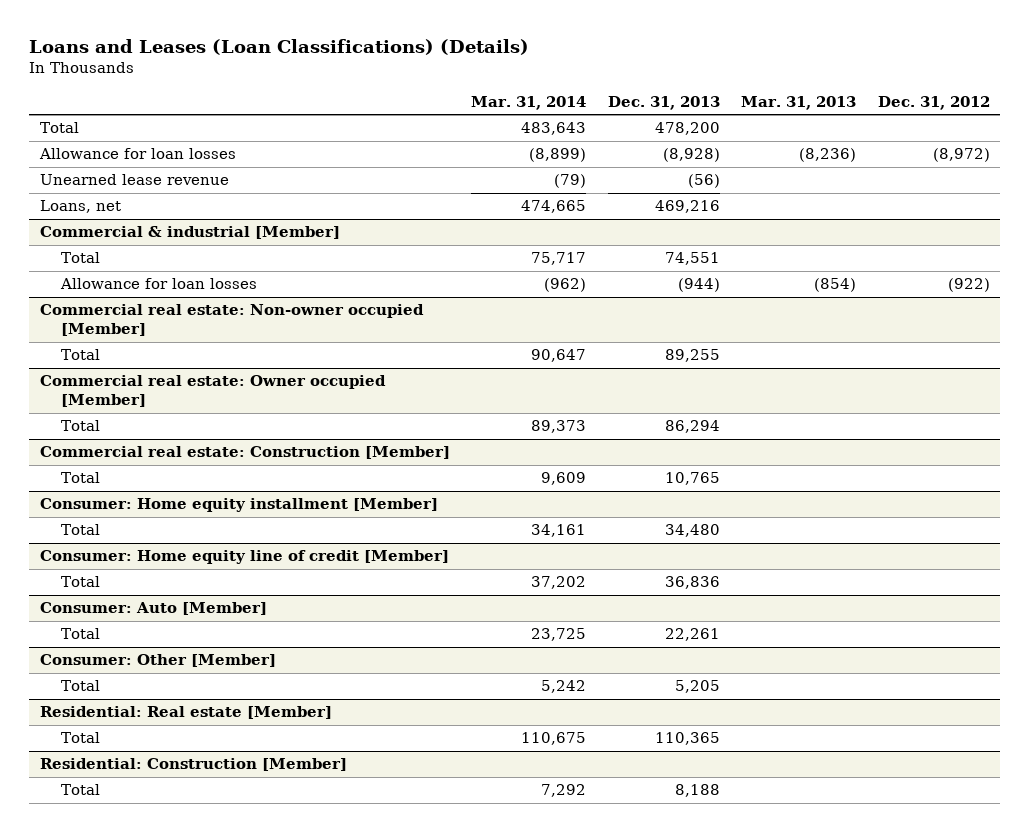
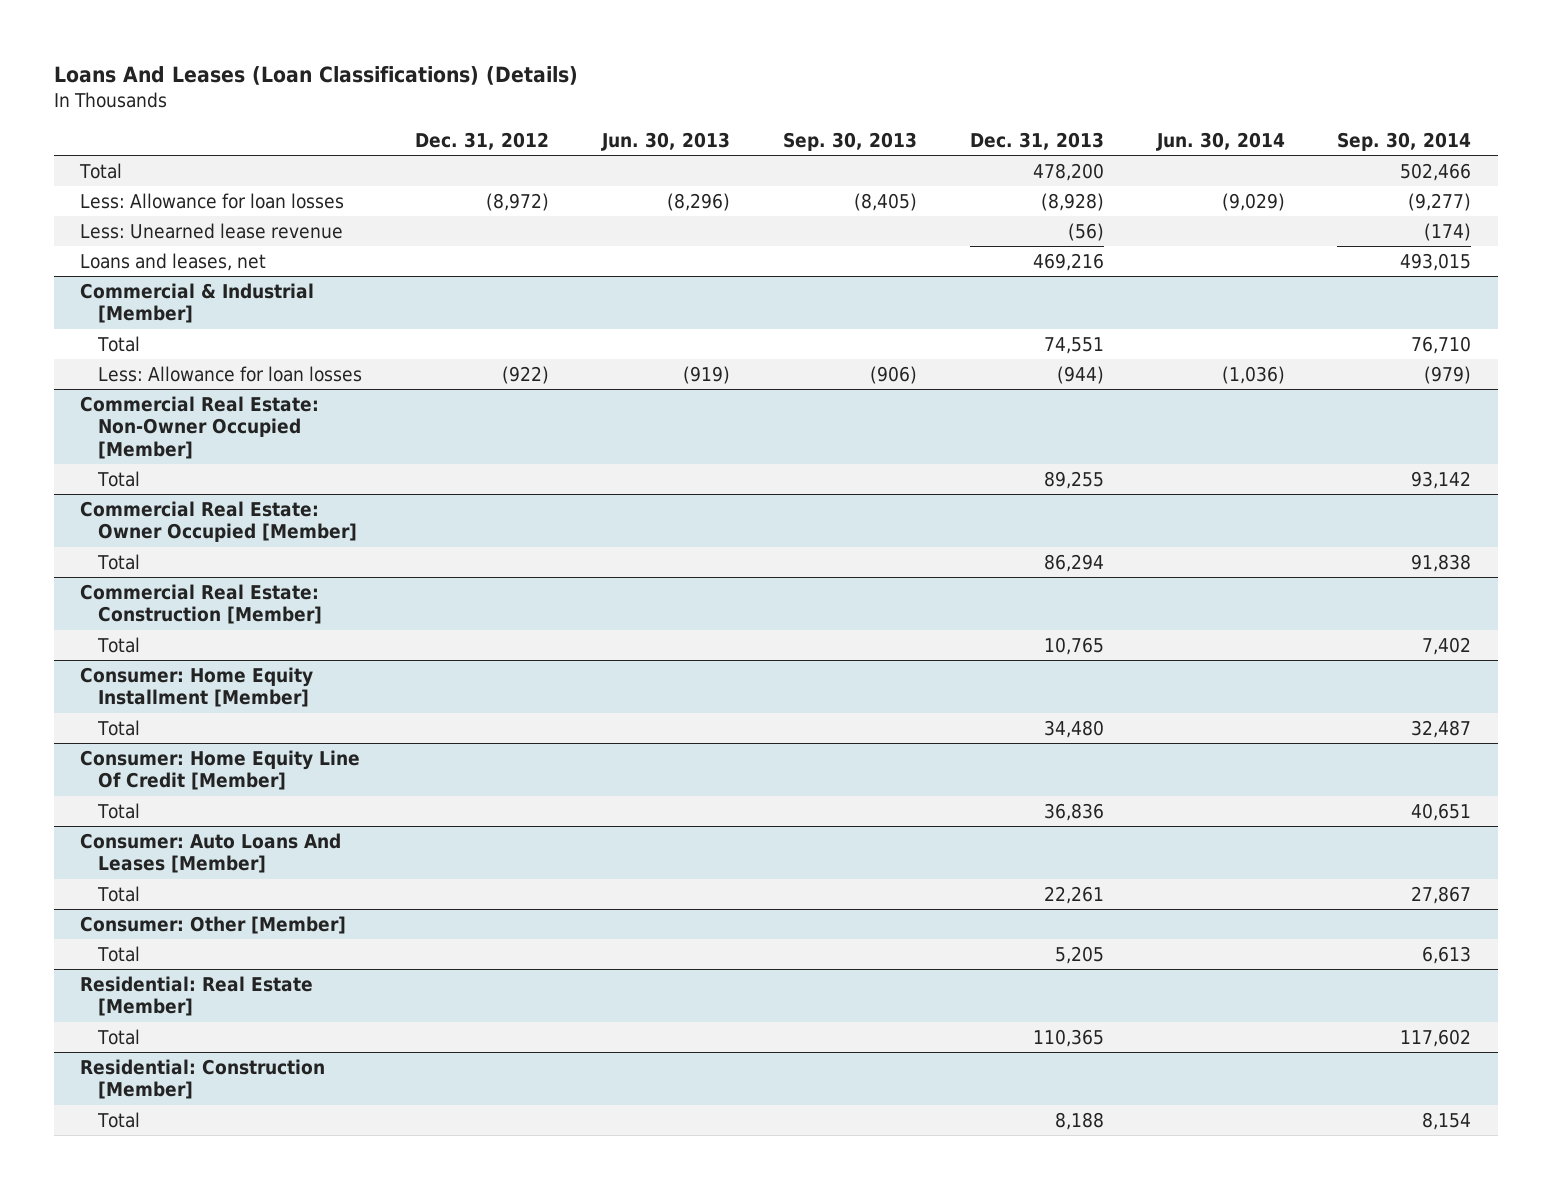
- Loans and Leases (Loan Classifications) (Details)
+ Loans And Leases (Loan Classifications) (Details)
- | Mar. 31, 2014 | Dec. 31, 2013 | Mar. 31, 2013 | Dec. 31, 2012
+ | Dec. 31, 2012 | Jun. 30, 2013 | Sep. 30, 2013 | Dec. 31, 2013 | Jun. 30, 2014 | Sep. 30, 2014
- Allowance for loan losses | (8,899) | (8,928) | (8,236) | (8,972)
- Unearned lease revenue | (79) | (56) | |
- Loans, net | 474,665 | 469,216 | |
- Commercial & industrial [Member]
+ Less: Allowance for loan losses | (8,972) | (8,296) | (8,405) | (8,928) | (9,029) | (9,277)
+ Less: Unearned lease revenue | | | | (56) | | (174)
+ Loans and leases, net | | | | 469,216 | | 493,015
+ Commercial & Industrial [Member]
- Allowance for loan losses | (962) | (944) | (854) | (922)
- Commercial real estate: Non-owner occupied [Member]
+ Less: Allowance for loan losses | (922) | (919) | (906) | (944) | (1,036) | (979)
+ Commercial Real Estate: Non-Owner Occupied [Member]
- Commercial real estate: Owner occupied [Member]
+ Commercial Real Estate: Owner Occupied [Member]
- Commercial real estate: Construction [Member]
+ Commercial Real Estate: Construction [Member]
- Consumer: Home equity installment [Member]
+ Consumer: Home Equity Installment [Member]
- Consumer: Home equity line of credit [Member]
+ Consumer: Home Equity Line Of Credit [Member]
- Consumer: Auto [Member]
+ Consumer: Auto Loans And Leases [Member]
- Residential: Real estate [Member]
+ Residential: Real Estate [Member]

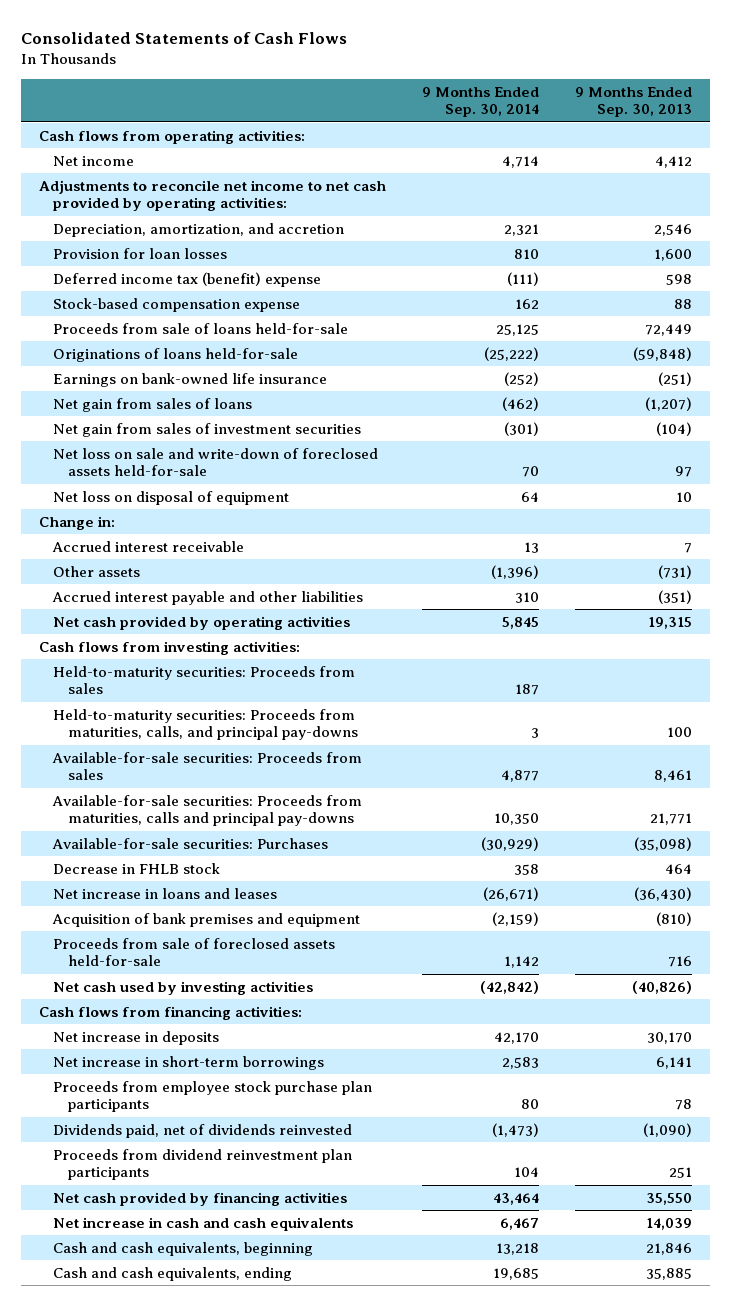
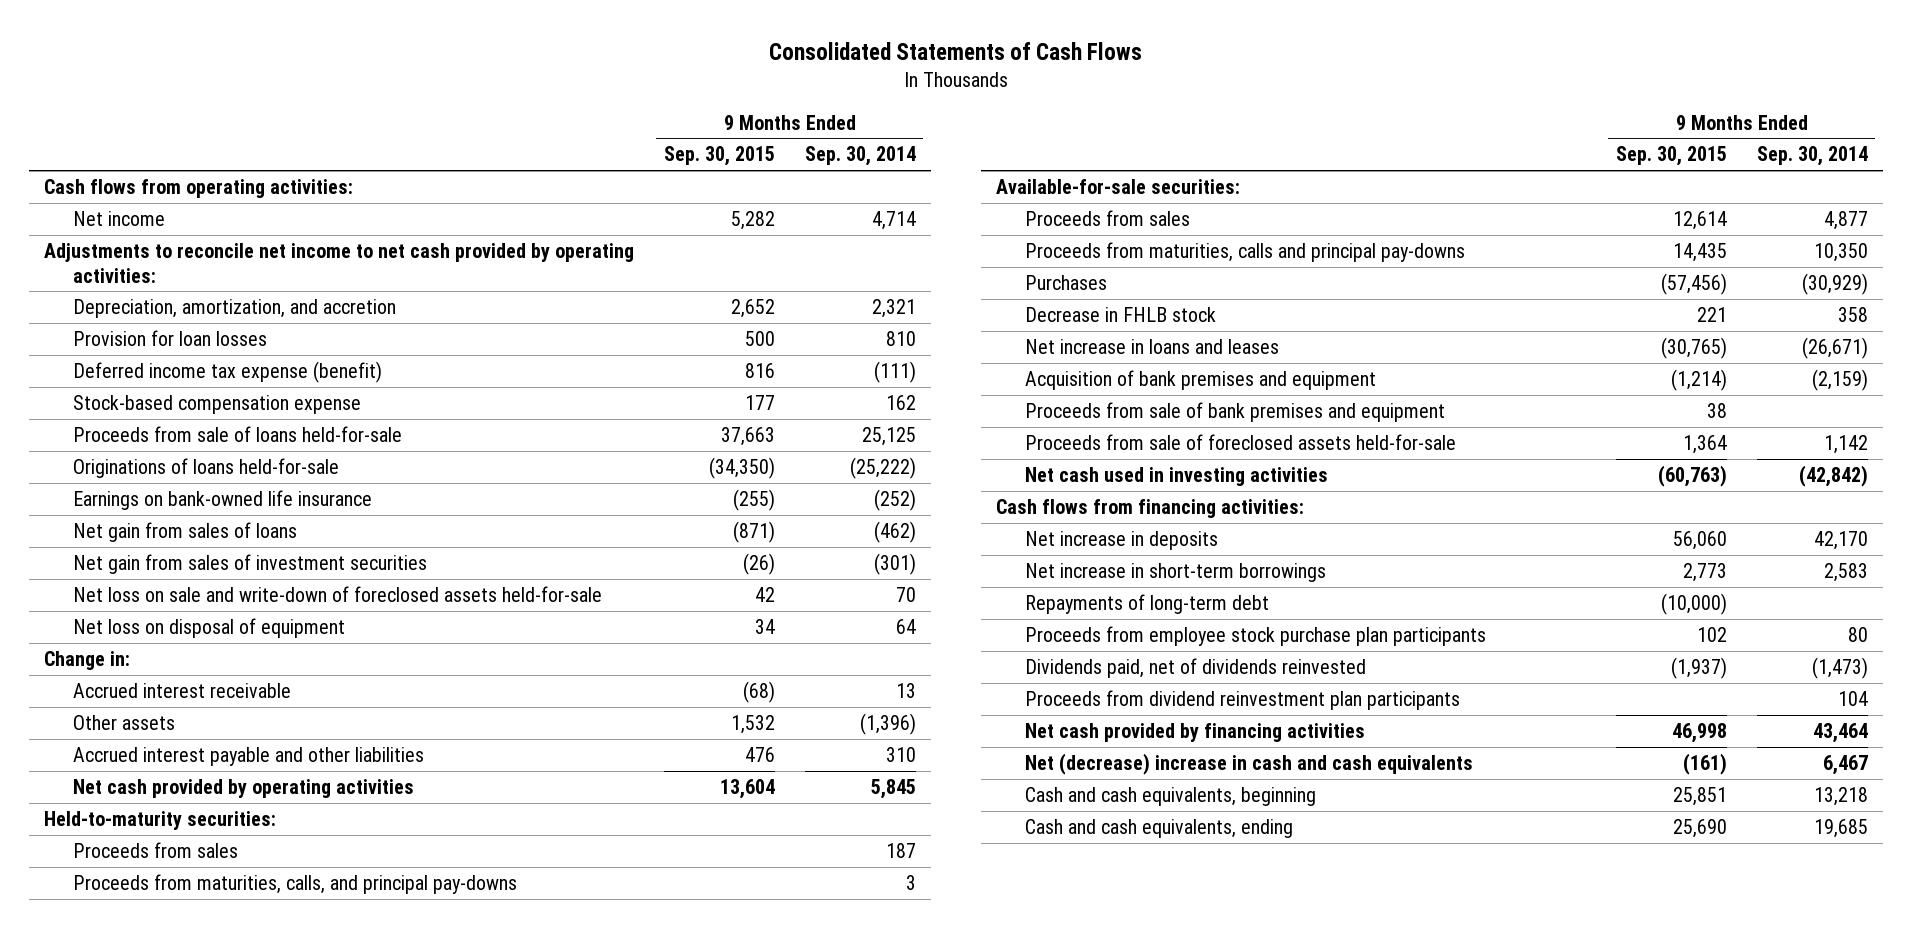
- | 9 Months Ended Sep. 30, 2014 | 9 Months Ended Sep. 30, 2013
+ | 9 Months Ended Sep. 30, 2015 | 9 Months Ended Sep. 30, 2014
- Deferred income tax (benefit) expense | (111) | 598
+ Deferred income tax expense (benefit) | 816 | (111)
- Cash flows from investing activities:
- Held-to-maturity securities: Proceeds from sales | 187 |
- Held-to-maturity securities: Proceeds from maturities, calls, and principal pay-downs | 3 | 100
- Available-for-sale securities: Proceeds from sales | 4,877 | 8,461
- Available-for-sale securities: Proceeds from maturities, calls and principal pay-downs | 10,350 | 21,771
- Available-for-sale securities: Purchases | (30,929) | (35,098)
+ Held-to-maturity securities:
+ Proceeds from sales | | 187
+ Proceeds from maturities, calls, and principal pay-downs | | 3
+ Available-for-sale securities:
+ Proceeds from sales | 12,614 | 4,877
+ Proceeds from maturities, calls and principal pay-downs | 14,435 | 10,350
+ Purchases | (57,456) | (30,929)
+ Proceeds from sale of bank premises and equipment | 38 |
- Net cash used by investing activities | (42,842) | (40,826)
+ Net cash used in investing activities | (60,763) | (42,842)
+ Repayments of long-term debt | (10,000) |
- Net increase in cash and cash equivalents | 6,467 | 14,039
+ Net (decrease) increase in cash and cash equivalents | (161) | 6,467

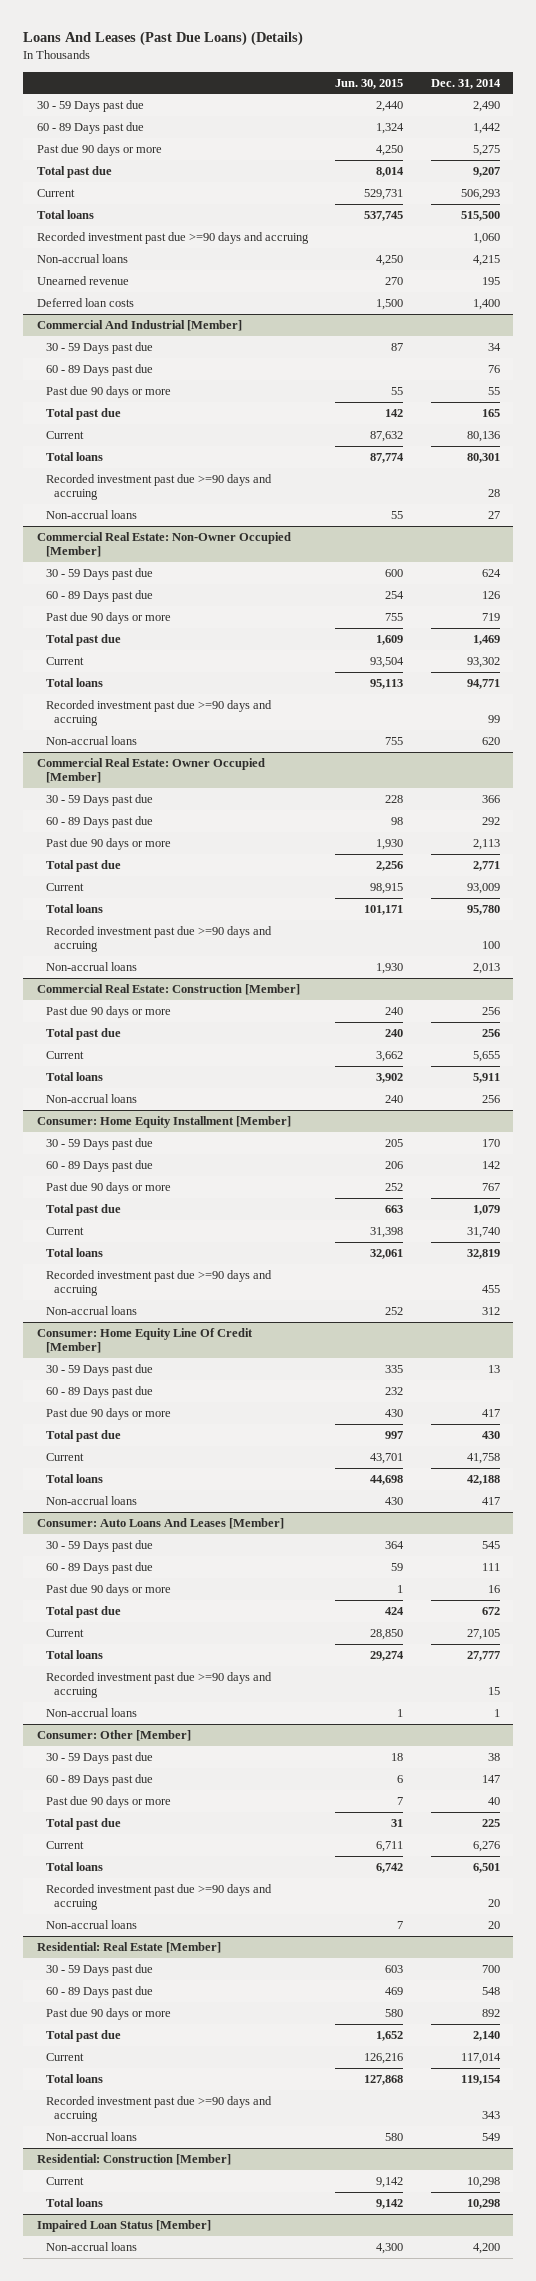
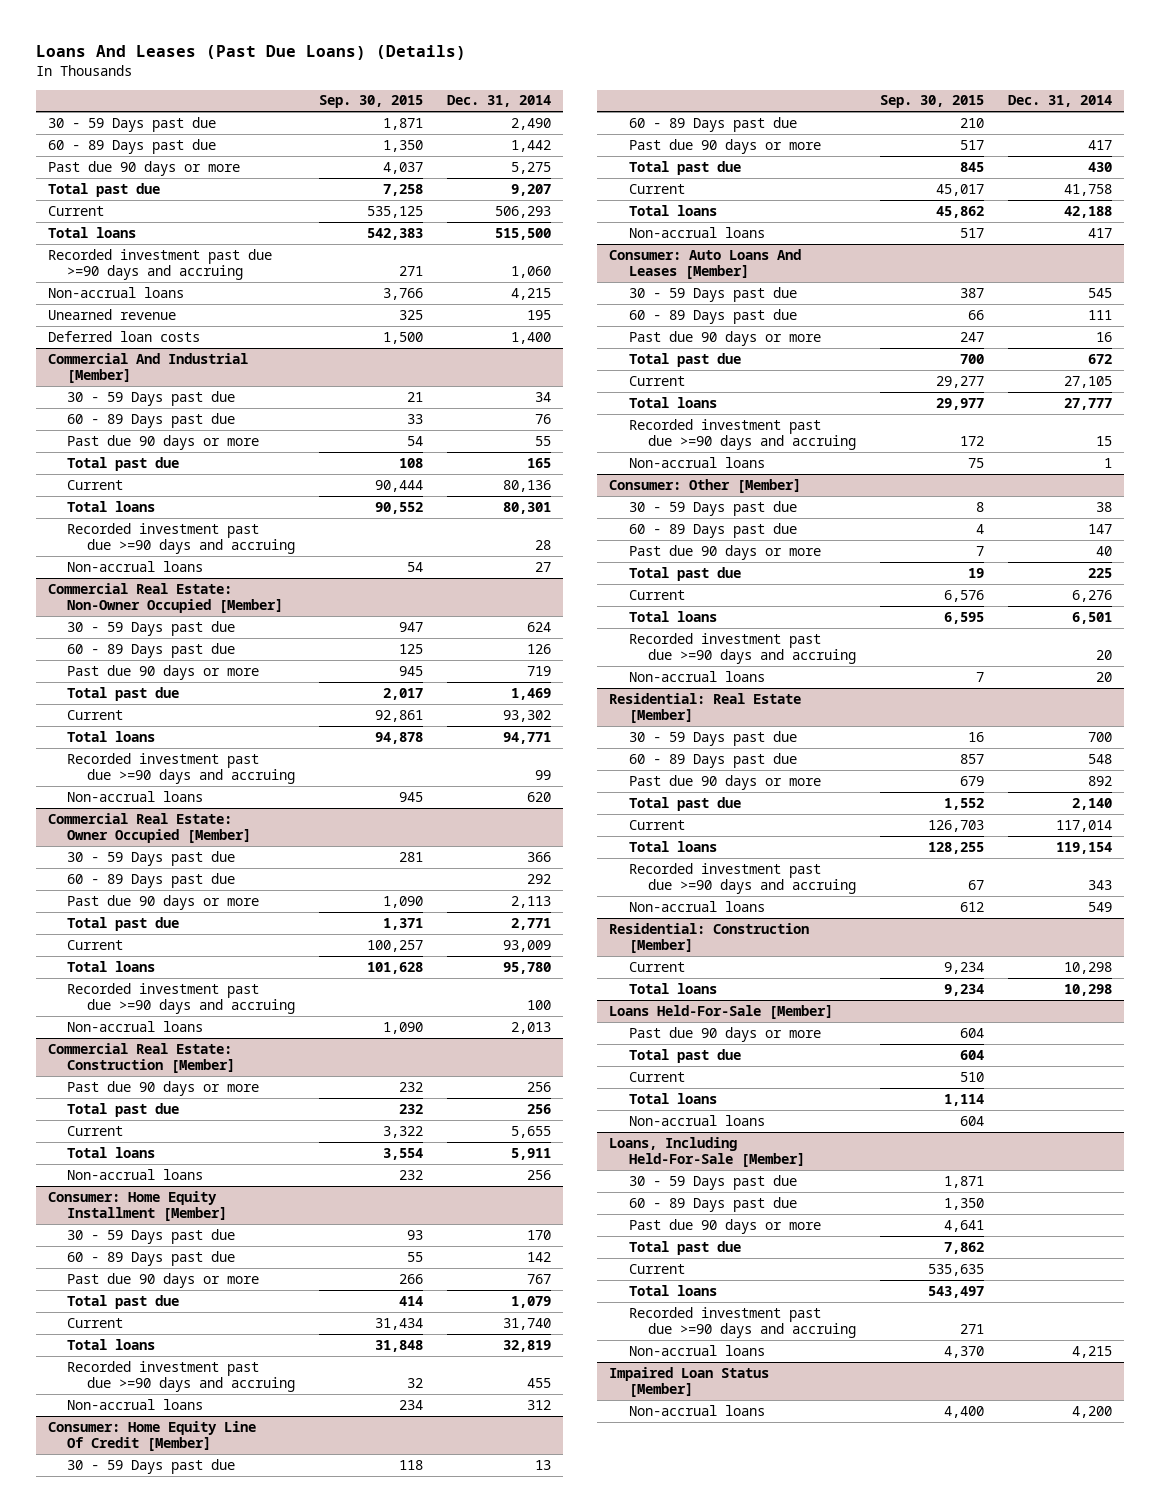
- | Jun. 30, 2015 | Dec. 31, 2014
+ | Sep. 30, 2015 | Dec. 31, 2014
+ Loans Held-For-Sale [Member]
+ Past due 90 days or more | 604 |
+ Total past due | 604 |
+ Current | 510 |
+ Total loans | 1,114 |
+ Non-accrual loans | 604 |
+ Loans, Including Held-For-Sale [Member]
+ 30 - 59 Days past due | 1,871 |
+ 60 - 89 Days past due | 1,350 |
+ Past due 90 days or more | 4,641 |
+ Total past due | 7,862 |
+ Current | 535,635 |
+ Total loans | 543,497 |
+ Recorded investment past due >=90 days and accruing | 271 |
+ Non-accrual loans | 4,370 | 4,215

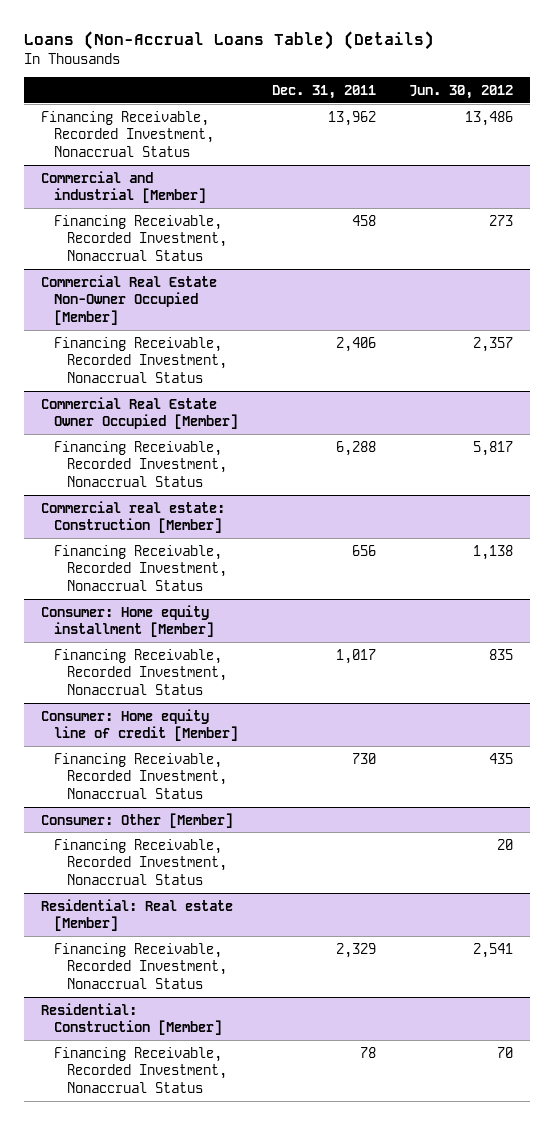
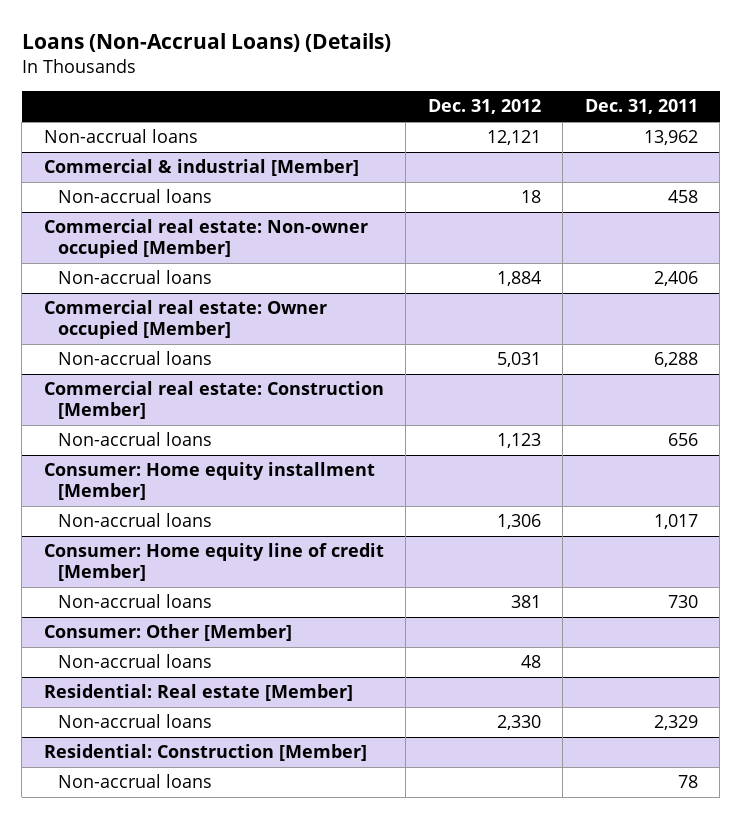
- Loans (Non-Accrual Loans Table) (Details)
+ Loans (Non-Accrual Loans) (Details)
- | Dec. 31, 2011 | Jun. 30, 2012
+ | Dec. 31, 2012 | Dec. 31, 2011
- Financing Receivable, Recorded Investment, Nonaccrual Status | 13,962 | 13,486
- Commercial and industrial [Member]
- Financing Receivable, Recorded Investment, Nonaccrual Status | 458 | 273
- Commercial Real Estate Non-Owner Occupied [Member]
- Financing Receivable, Recorded Investment, Nonaccrual Status | 2,406 | 2,357
- Commercial Real Estate Owner Occupied [Member]
- Financing Receivable, Recorded Investment, Nonaccrual Status | 6,288 | 5,817
+ Non-accrual loans | 12,121 | 13,962
+ Commercial & industrial [Member]
+ Non-accrual loans | 18 | 458
+ Commercial real estate: Non-owner occupied [Member]
+ Non-accrual loans | 1,884 | 2,406
+ Commercial real estate: Owner occupied [Member]
+ Non-accrual loans | 5,031 | 6,288
@ Commercial real estate: Construction [Member]
- Financing Receivable, Recorded Investment, Nonaccrual Status | 656 | 1,138
+ Non-accrual loans | 1,123 | 656
@ Consumer: Home equity installment [Member]
- Financing Receivable, Recorded Investment, Nonaccrual Status | 1,017 | 835
+ Non-accrual loans | 1,306 | 1,017
@ Consumer: Home equity line of credit [Member]
- Financing Receivable, Recorded Investment, Nonaccrual Status | 730 | 435
+ Non-accrual loans | 381 | 730
@ Consumer: Other [Member]
- Financing Receivable, Recorded Investment, Nonaccrual Status | | 20
+ Non-accrual loans | 48 |
@ Residential: Real estate [Member]
- Financing Receivable, Recorded Investment, Nonaccrual Status | 2,329 | 2,541
+ Non-accrual loans | 2,330 | 2,329
@ Residential: Construction [Member]
- Financing Receivable, Recorded Investment, Nonaccrual Status | 78 | 70
+ Non-accrual loans | | 78

